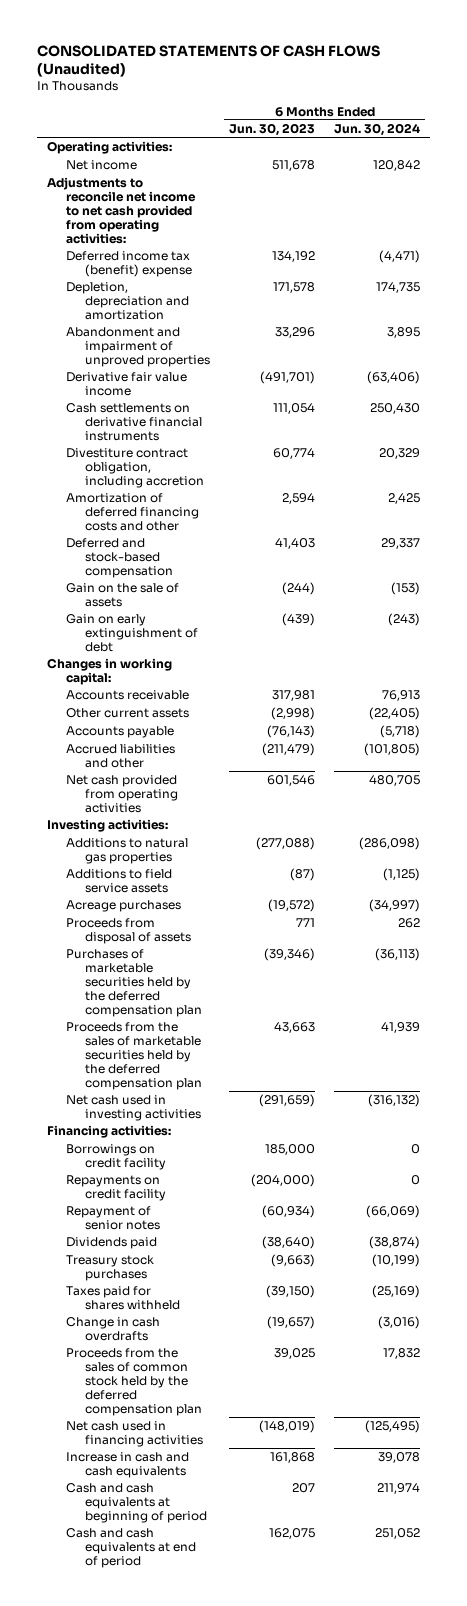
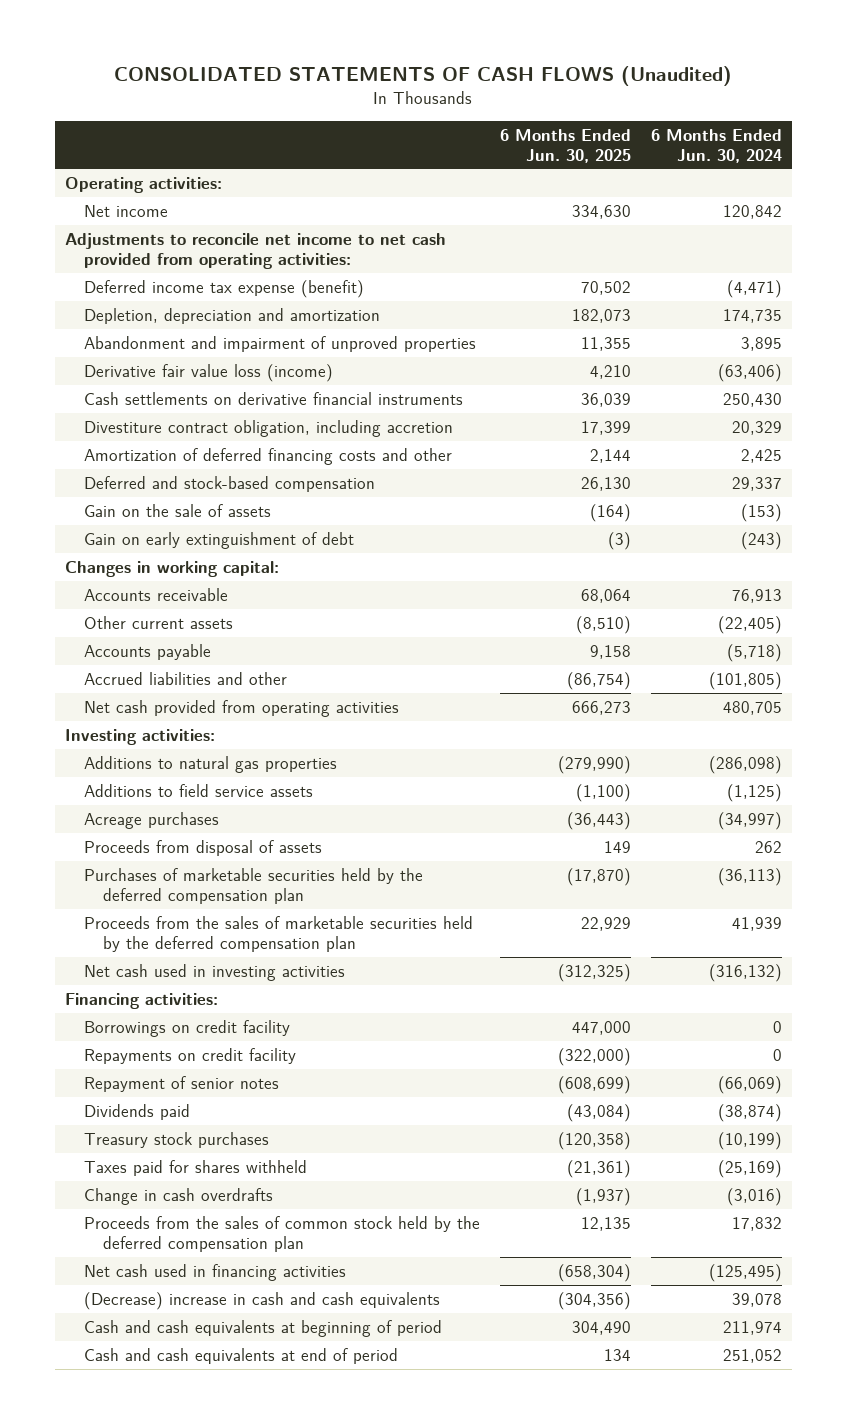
- | 6 Months Ended Jun. 30, 2023 | 6 Months Ended Jun. 30, 2024
+ | 6 Months Ended Jun. 30, 2025 | 6 Months Ended Jun. 30, 2024
- Deferred income tax (benefit) expense | 134,192 | (4,471)
+ Deferred income tax expense (benefit) | 70,502 | (4,471)
- Derivative fair value income | (491,701) | (63,406)
+ Derivative fair value loss (income) | 4,210 | (63,406)
- Increase in cash and cash equivalents | 161,868 | 39,078
+ (Decrease) increase in cash and cash equivalents | (304,356) | 39,078

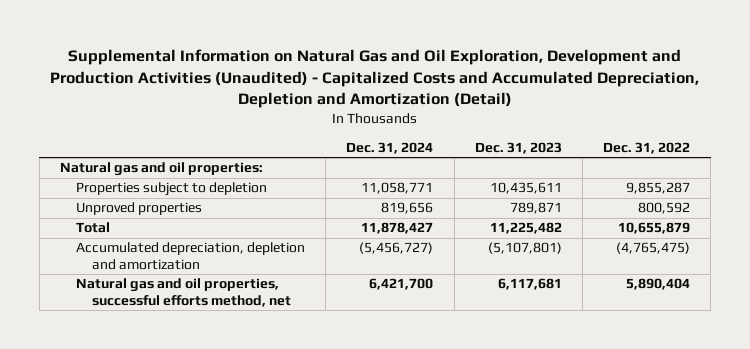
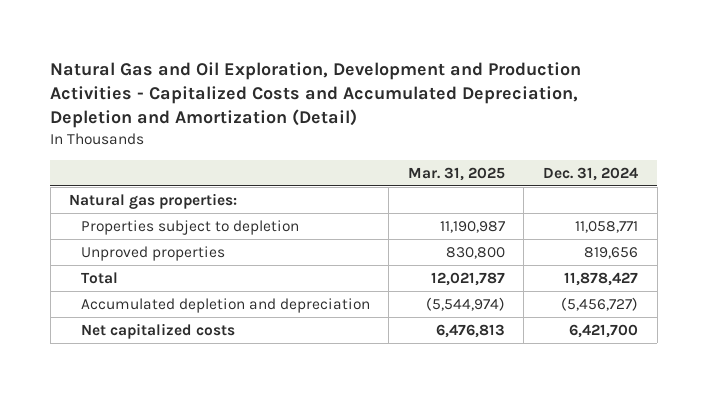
- Supplemental Information on Natural Gas and Oil Exploration, Development and Production Activities (Unaudited) - Capitalized Costs and Accumulated Depreciation, Depletion and Amortization (Detail)
+ Natural Gas and Oil Exploration, Development and Production Activities - Capitalized Costs and Accumulated Depreciation, Depletion and Amortization (Detail)
- | Dec. 31, 2024 | Dec. 31, 2023 | Dec. 31, 2022
+ | Mar. 31, 2025 | Dec. 31, 2024
- Natural gas and oil properties:
+ Natural gas properties:
- Accumulated depreciation, depletion and amortization | (5,456,727) | (5,107,801) | (4,765,475)
- Natural gas and oil properties, successful efforts method, net | 6,421,700 | 6,117,681 | 5,890,404
+ Accumulated depletion and depreciation | (5,544,974) | (5,456,727)
+ Net capitalized costs | 6,476,813 | 6,421,700

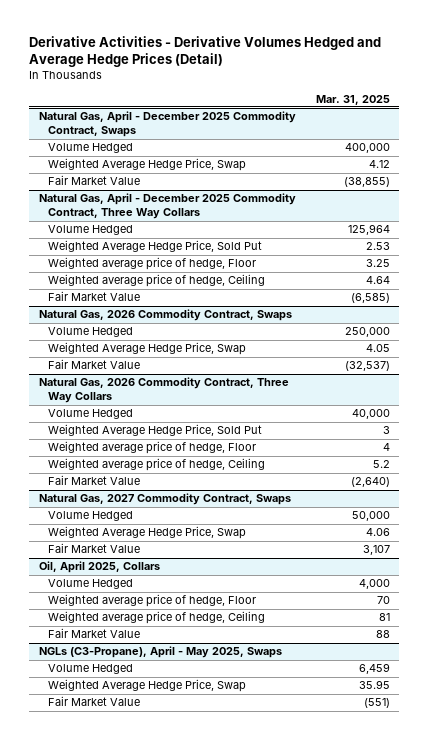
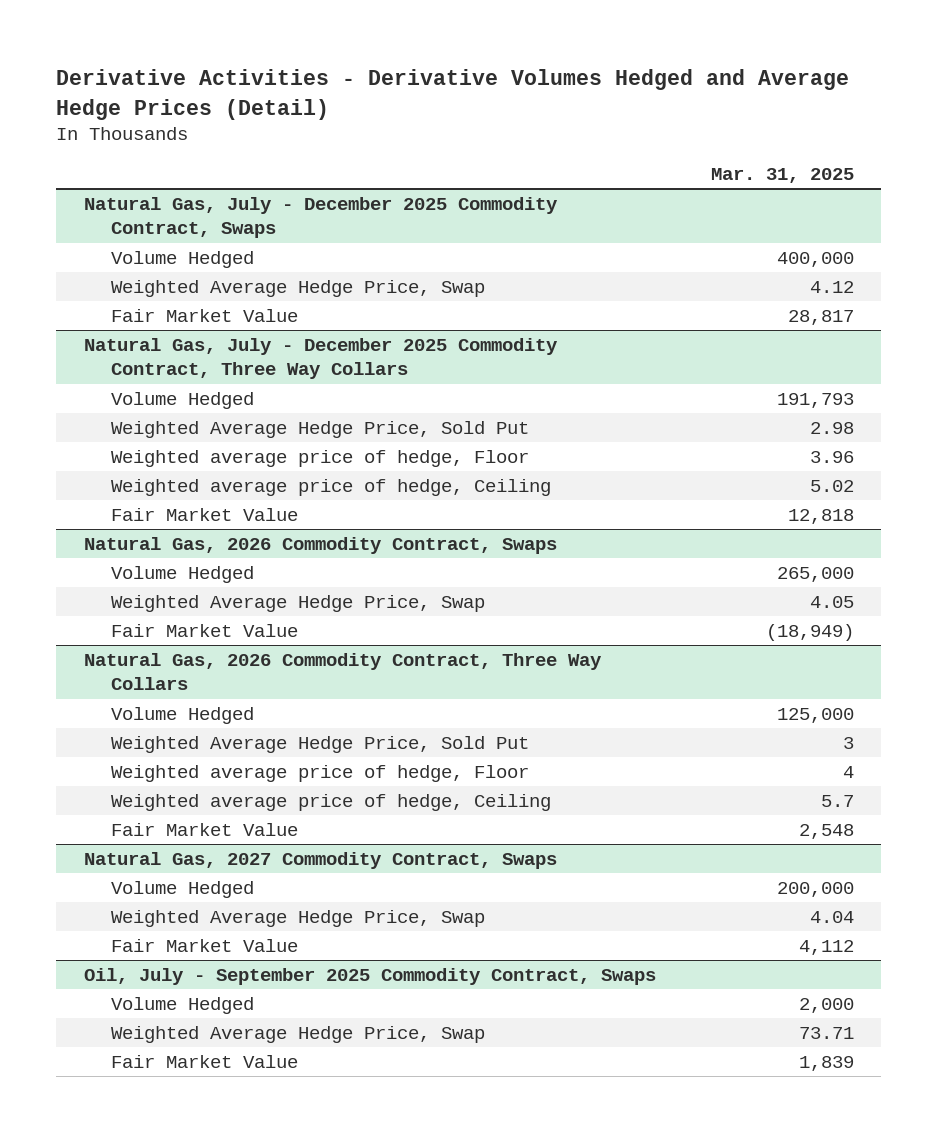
- Natural Gas, April - December 2025 Commodity Contract, Swaps
+ Natural Gas, July - December 2025 Commodity Contract, Swaps
- Fair Market Value | (38,855)
- Natural Gas, April - December 2025 Commodity Contract, Three Way Collars
- Volume Hedged | 125,964
- Weighted Average Hedge Price, Sold Put | 2.53
- Weighted average price of hedge, Floor | 3.25
- Weighted average price of hedge, Ceiling | 4.64
- Fair Market Value | (6,585)
+ Fair Market Value | 28,817
+ Natural Gas, July - December 2025 Commodity Contract, Three Way Collars
+ Volume Hedged | 191,793
+ Weighted Average Hedge Price, Sold Put | 2.98
+ Weighted average price of hedge, Floor | 3.96
+ Weighted average price of hedge, Ceiling | 5.02
+ Fair Market Value | 12,818
@ Natural Gas, 2026 Commodity Contract, Swaps
- Volume Hedged | 250,000
+ Volume Hedged | 265,000
- Fair Market Value | (32,537)
+ Fair Market Value | (18,949)
@ Natural Gas, 2026 Commodity Contract, Three Way Collars
- Volume Hedged | 40,000
+ Volume Hedged | 125,000
- Weighted average price of hedge, Ceiling | 5.2
- Fair Market Value | (2,640)
+ Weighted average price of hedge, Ceiling | 5.7
+ Fair Market Value | 2,548
@ Natural Gas, 2027 Commodity Contract, Swaps
- Volume Hedged | 50,000
- Weighted Average Hedge Price, Swap | 4.06
- Fair Market Value | 3,107
- Oil, April 2025, Collars
- Volume Hedged | 4,000
- Weighted average price of hedge, Floor | 70
- Weighted average price of hedge, Ceiling | 81
- Fair Market Value | 88
- NGLs (C3-Propane), April - May 2025, Swaps
- Volume Hedged | 6,459
- Weighted Average Hedge Price, Swap | 35.95
- Fair Market Value | (551)
@ Natural Gas, 2027 Commodity Contract, Swaps
+ Volume Hedged | 200,000
+ Weighted Average Hedge Price, Swap | 4.04
+ Fair Market Value | 4,112
+ Oil, July - September 2025 Commodity Contract, Swaps
+ Volume Hedged | 2,000
+ Weighted Average Hedge Price, Swap | 73.71
+ Fair Market Value | 1,839

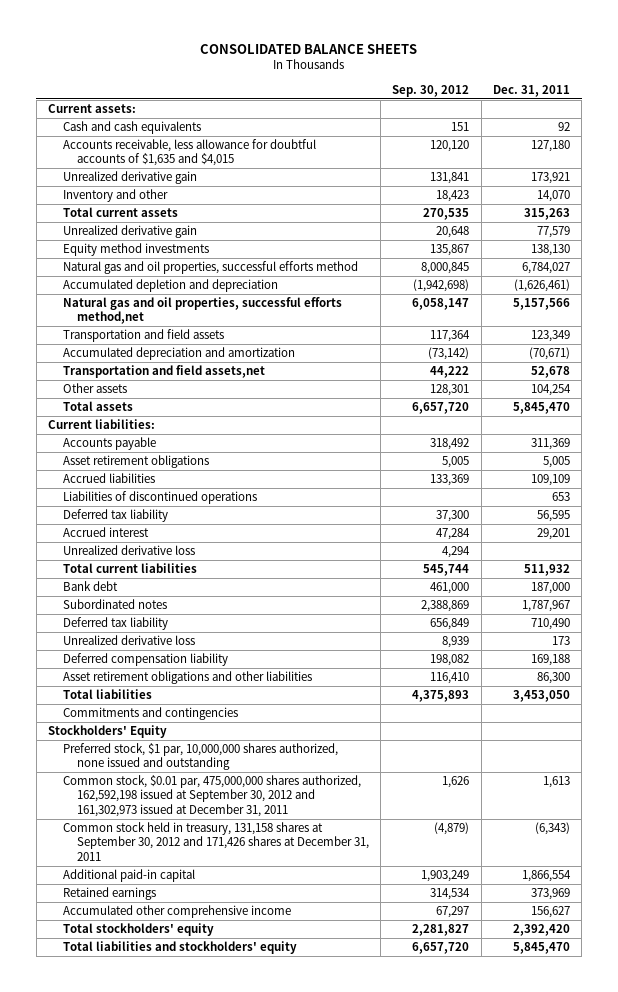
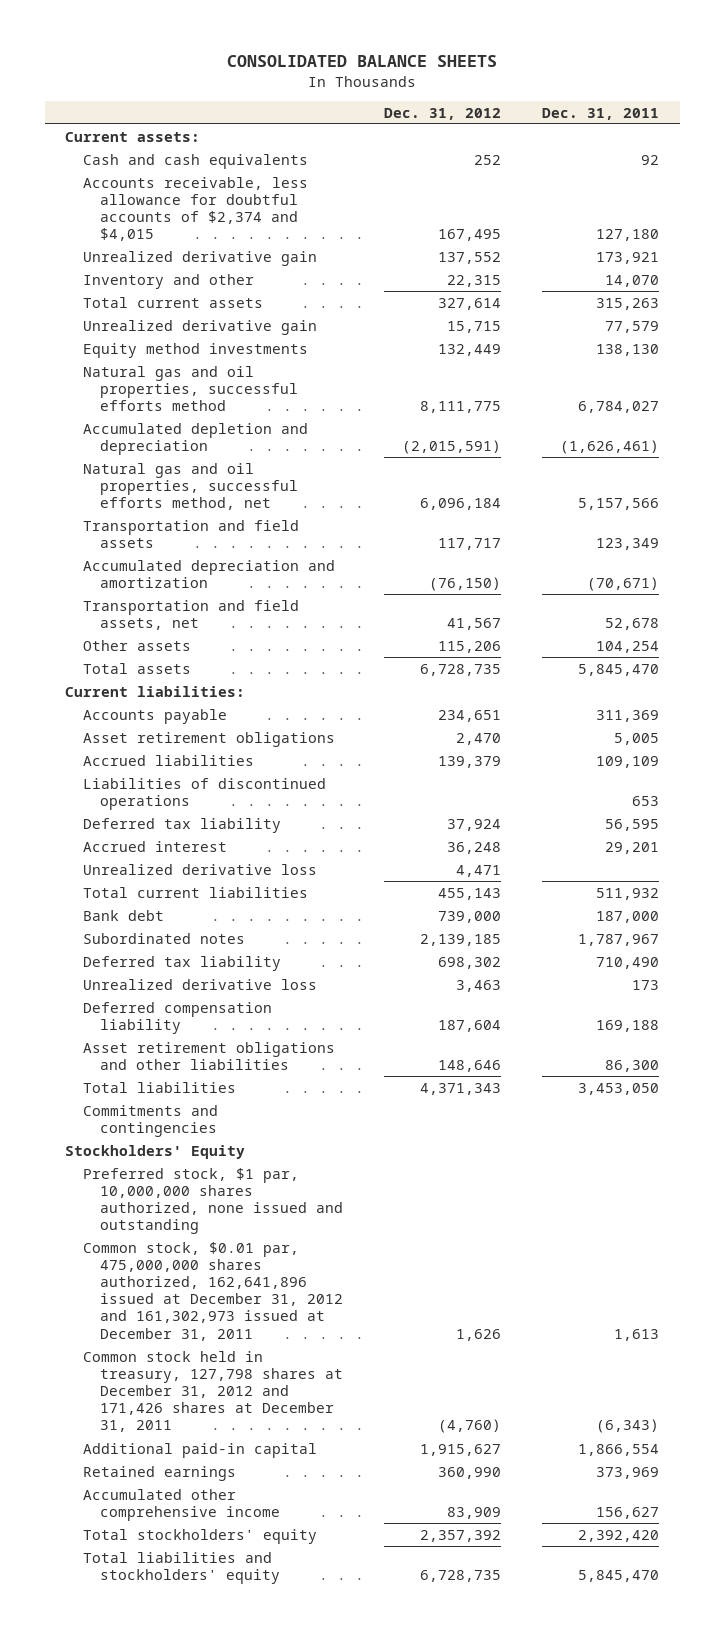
- | Sep. 30, 2012 | Dec. 31, 2011
+ | Dec. 31, 2012 | Dec. 31, 2011
- Accounts receivable, less allowance for doubtful accounts of $1,635 and $4,015 | 120,120 | 127,180
+ Accounts receivable, less allowance for doubtful accounts of $2,374 and $4,015 | 167,495 | 127,180
- Natural gas and oil properties, successful efforts method,net | 6,058,147 | 5,157,566
+ Natural gas and oil properties, successful efforts method, net | 6,096,184 | 5,157,566
- Transportation and field assets,net | 44,222 | 52,678
+ Transportation and field assets, net | 41,567 | 52,678
- Common stock, $0.01 par, 475,000,000 shares authorized, 162,592,198 issued at September 30, 2012 and 161,302,973 issued at December 31, 2011 | 1,626 | 1,613
- Common stock held in treasury, 131,158 shares at September 30, 2012 and 171,426 shares at December 31, 2011 | (4,879) | (6,343)
+ Common stock, $0.01 par, 475,000,000 shares authorized, 162,641,896 issued at December 31, 2012 and 161,302,973 issued at December 31, 2011 | 1,626 | 1,613
+ Common stock held in treasury, 127,798 shares at December 31, 2012 and 171,426 shares at December 31, 2011 | (4,760) | (6,343)

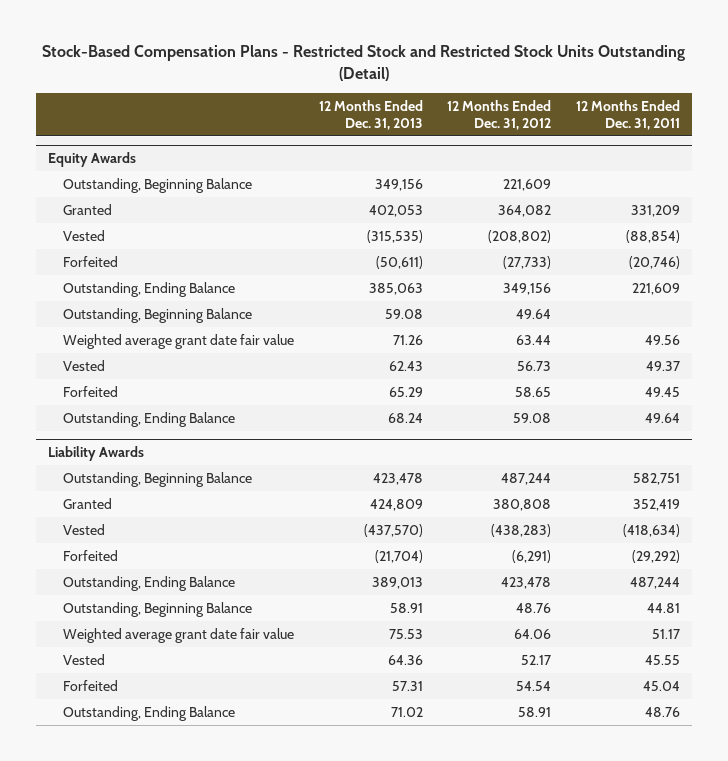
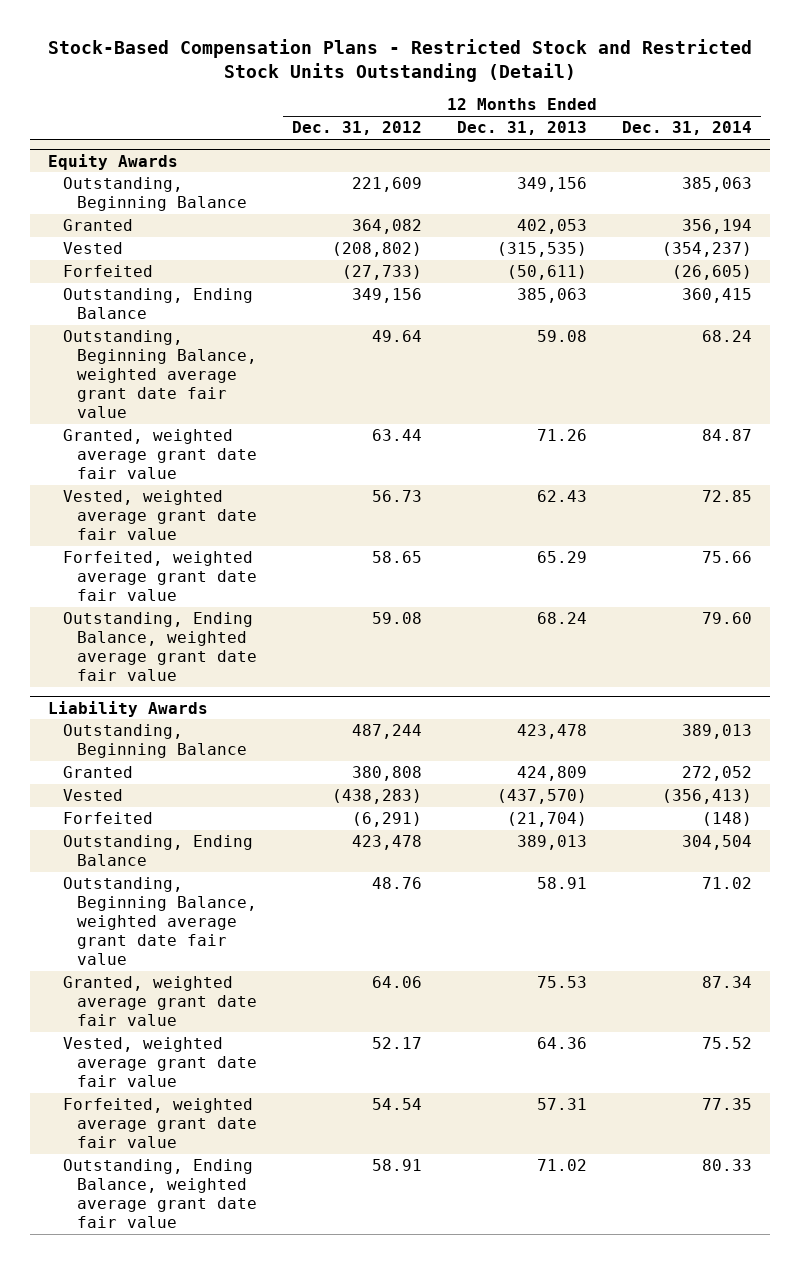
- | 12 Months Ended Dec. 31, 2013 | 12 Months Ended Dec. 31, 2012 | 12 Months Ended Dec. 31, 2011
+ | 12 Months Ended Dec. 31, 2012 | 12 Months Ended Dec. 31, 2013 | 12 Months Ended Dec. 31, 2014
@ Equity Awards
- Outstanding, Beginning Balance | 59.08 | 49.64 |
- Weighted average grant date fair value | 71.26 | 63.44 | 49.56
- Vested | 62.43 | 56.73 | 49.37
- Forfeited | 65.29 | 58.65 | 49.45
- Outstanding, Ending Balance | 68.24 | 59.08 | 49.64
+ Outstanding, Beginning Balance, weighted average grant date fair value | 49.64 | 59.08 | 68.24
+ Granted, weighted average grant date fair value | 63.44 | 71.26 | 84.87
+ Vested, weighted average grant date fair value | 56.73 | 62.43 | 72.85
+ Forfeited, weighted average grant date fair value | 58.65 | 65.29 | 75.66
+ Outstanding, Ending Balance, weighted average grant date fair value | 59.08 | 68.24 | 79.60
@ Liability Awards
- Outstanding, Beginning Balance | 58.91 | 48.76 | 44.81
- Weighted average grant date fair value | 75.53 | 64.06 | 51.17
- Vested | 64.36 | 52.17 | 45.55
- Forfeited | 57.31 | 54.54 | 45.04
- Outstanding, Ending Balance | 71.02 | 58.91 | 48.76
+ Outstanding, Beginning Balance, weighted average grant date fair value | 48.76 | 58.91 | 71.02
+ Granted, weighted average grant date fair value | 64.06 | 75.53 | 87.34
+ Vested, weighted average grant date fair value | 52.17 | 64.36 | 75.52
+ Forfeited, weighted average grant date fair value | 54.54 | 57.31 | 77.35
+ Outstanding, Ending Balance, weighted average grant date fair value | 58.91 | 71.02 | 80.33

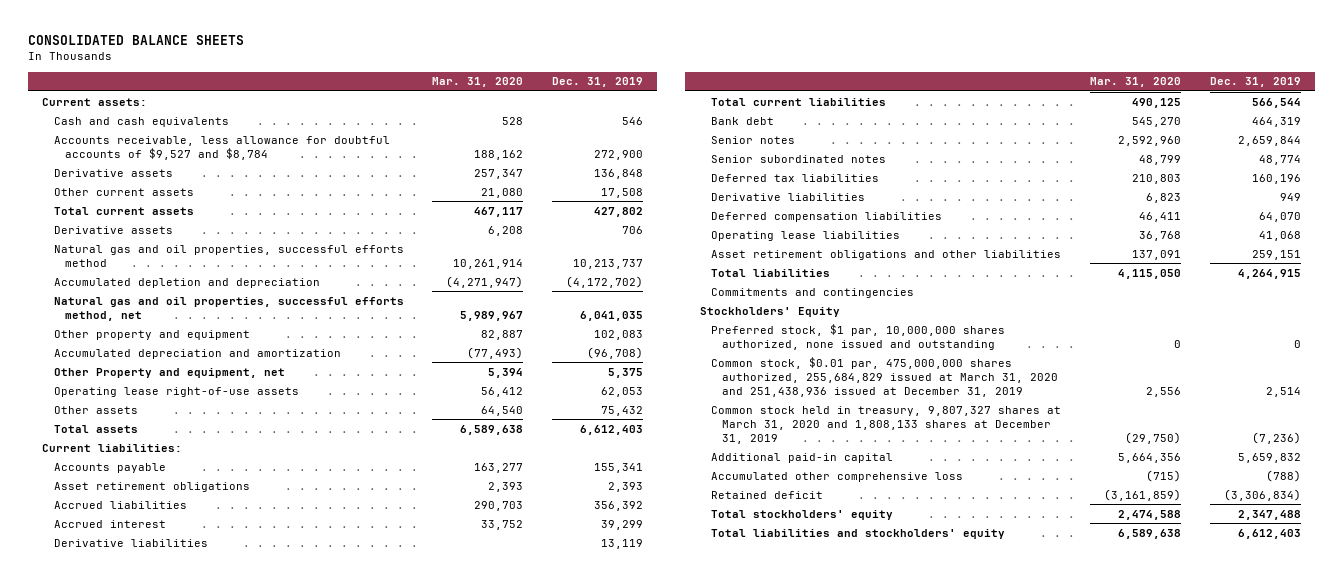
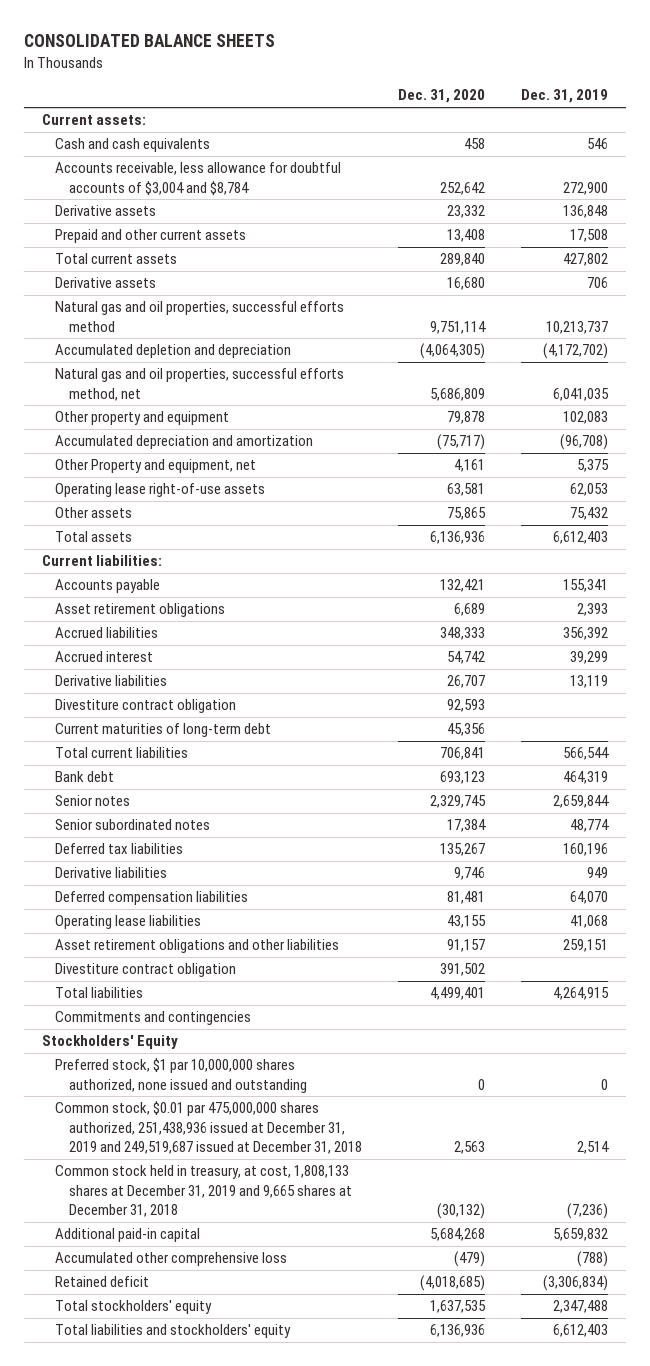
- | Mar. 31, 2020 | Dec. 31, 2019
+ | Dec. 31, 2020 | Dec. 31, 2019
- Accounts receivable, less allowance for doubtful accounts of $9,527 and $8,784 | 188,162 | 272,900
+ Accounts receivable, less allowance for doubtful accounts of $3,004 and $8,784 | 252,642 | 272,900
- Other current assets | 21,080 | 17,508
+ Prepaid and other current assets | 13,408 | 17,508
+ Divestiture contract obligation | 92,593 |
+ Current maturities of long-term debt | 45,356 |
+ Divestiture contract obligation | 391,502 |
- Preferred stock, $1 par, 10,000,000 shares authorized, none issued and outstanding | 0 | 0
- Common stock, $0.01 par, 475,000,000 shares authorized, 255,684,829 issued at March 31, 2020 and 251,438,936 issued at December 31, 2019 | 2,556 | 2,514
- Common stock held in treasury, 9,807,327 shares at March 31, 2020 and 1,808,133 shares at December 31, 2019 | (29,750) | (7,236)
+ Preferred stock, $1 par 10,000,000 shares authorized, none issued and outstanding | 0 | 0
+ Common stock, $0.01 par 475,000,000 shares authorized, 251,438,936 issued at December 31, 2019 and 249,519,687 issued at December 31, 2018 | 2,563 | 2,514
+ Common stock held in treasury, at cost, 1,808,133 shares at December 31, 2019 and 9,665 shares at December 31, 2018 | (30,132) | (7,236)

